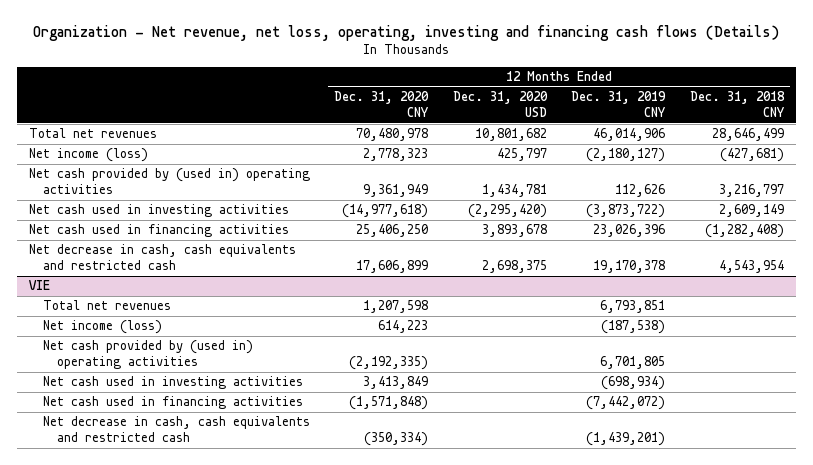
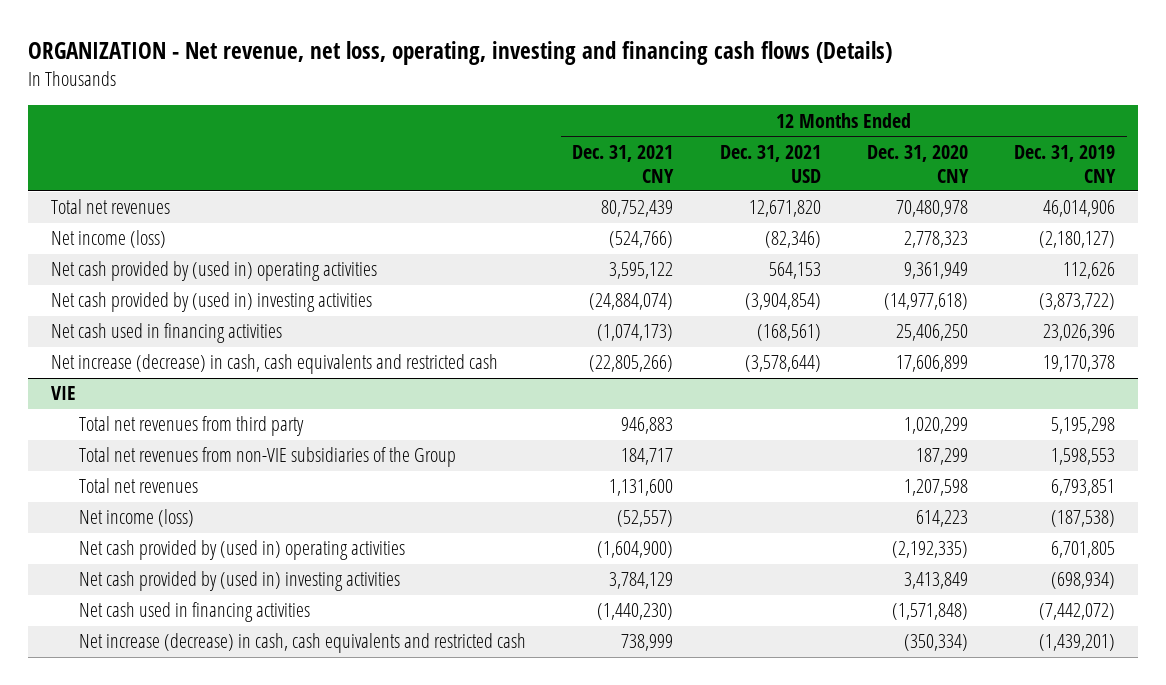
- Organization - Net revenue, net loss, operating, investing and financing cash flows (Details)
+ ORGANIZATION - Net revenue, net loss, operating, investing and financing cash flows (Details)
- | 12 Months Ended Dec. 31, 2020 CNY | 12 Months Ended Dec. 31, 2020 USD | 12 Months Ended Dec. 31, 2019 CNY | 12 Months Ended Dec. 31, 2018 CNY
+ | 12 Months Ended Dec. 31, 2021 CNY | 12 Months Ended Dec. 31, 2021 USD | 12 Months Ended Dec. 31, 2020 CNY | 12 Months Ended Dec. 31, 2019 CNY
- Net cash used in investing activities | (14,977,618) | (2,295,420) | (3,873,722) | 2,609,149
+ Net cash provided by (used in) investing activities | (24,884,074) | (3,904,854) | (14,977,618) | (3,873,722)
- Net decrease in cash, cash equivalents and restricted cash | 17,606,899 | 2,698,375 | 19,170,378 | 4,543,954
+ Net increase (decrease) in cash, cash equivalents and restricted cash | (22,805,266) | (3,578,644) | 17,606,899 | 19,170,378
@ VIE
+ Total net revenues from third party | 946,883 | | 1,020,299 | 5,195,298
+ Total net revenues from non-VIE subsidiaries of the Group | 184,717 | | 187,299 | 1,598,553
- Net cash used in investing activities | 3,413,849 | | (698,934) |
+ Net cash provided by (used in) investing activities | 3,784,129 | | 3,413,849 | (698,934)
- Net decrease in cash, cash equivalents and restricted cash | (350,334) | | (1,439,201) |
+ Net increase (decrease) in cash, cash equivalents and restricted cash | 738,999 | | (350,334) | (1,439,201)

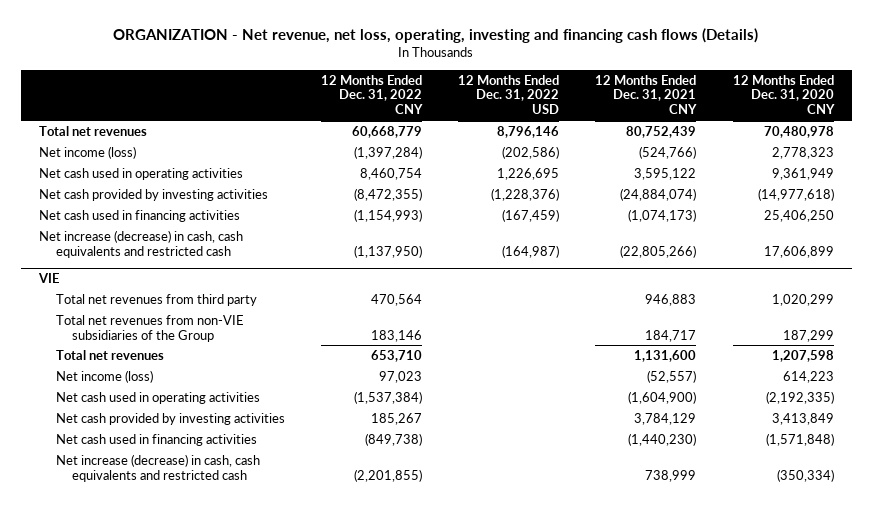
- | 12 Months Ended Dec. 31, 2021 CNY | 12 Months Ended Dec. 31, 2021 USD | 12 Months Ended Dec. 31, 2020 CNY | 12 Months Ended Dec. 31, 2019 CNY
+ | 12 Months Ended Dec. 31, 2022 CNY | 12 Months Ended Dec. 31, 2022 USD | 12 Months Ended Dec. 31, 2021 CNY | 12 Months Ended Dec. 31, 2020 CNY
- Net cash provided by (used in) operating activities | 3,595,122 | 564,153 | 9,361,949 | 112,626
- Net cash provided by (used in) investing activities | (24,884,074) | (3,904,854) | (14,977,618) | (3,873,722)
+ Net cash used in operating activities | 8,460,754 | 1,226,695 | 3,595,122 | 9,361,949
+ Net cash provided by investing activities | (8,472,355) | (1,228,376) | (24,884,074) | (14,977,618)
@ VIE
- Net cash provided by (used in) operating activities | (1,604,900) | | (2,192,335) | 6,701,805
- Net cash provided by (used in) investing activities | 3,784,129 | | 3,413,849 | (698,934)
+ Net cash used in operating activities | (1,537,384) | | (1,604,900) | (2,192,335)
+ Net cash provided by investing activities | 185,267 | | 3,784,129 | 3,413,849

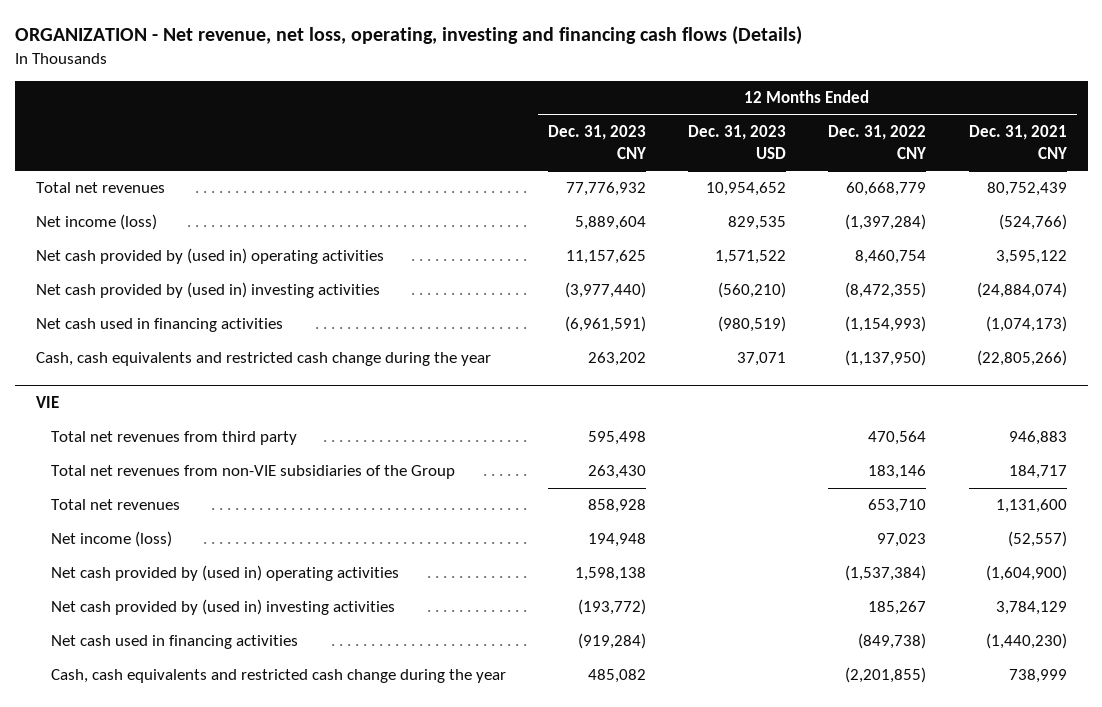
- | 12 Months Ended Dec. 31, 2022 CNY | 12 Months Ended Dec. 31, 2022 USD | 12 Months Ended Dec. 31, 2021 CNY | 12 Months Ended Dec. 31, 2020 CNY
+ | 12 Months Ended Dec. 31, 2023 CNY | 12 Months Ended Dec. 31, 2023 USD | 12 Months Ended Dec. 31, 2022 CNY | 12 Months Ended Dec. 31, 2021 CNY
- Net cash used in operating activities | 8,460,754 | 1,226,695 | 3,595,122 | 9,361,949
- Net cash provided by investing activities | (8,472,355) | (1,228,376) | (24,884,074) | (14,977,618)
+ Net cash provided by (used in) operating activities | 11,157,625 | 1,571,522 | 8,460,754 | 3,595,122
+ Net cash provided by (used in) investing activities | (3,977,440) | (560,210) | (8,472,355) | (24,884,074)
- Net increase (decrease) in cash, cash equivalents and restricted cash | (1,137,950) | (164,987) | (22,805,266) | 17,606,899
+ Cash, cash equivalents and restricted cash change during the year | 263,202 | 37,071 | (1,137,950) | (22,805,266)
@ VIE
- Net cash used in operating activities | (1,537,384) | | (1,604,900) | (2,192,335)
- Net cash provided by investing activities | 185,267 | | 3,784,129 | 3,413,849
+ Net cash provided by (used in) operating activities | 1,598,138 | | (1,537,384) | (1,604,900)
+ Net cash provided by (used in) investing activities | (193,772) | | 185,267 | 3,784,129
- Net increase (decrease) in cash, cash equivalents and restricted cash | (2,201,855) | | 738,999 | (350,334)
+ Cash, cash equivalents and restricted cash change during the year | 485,082 | | (2,201,855) | 738,999

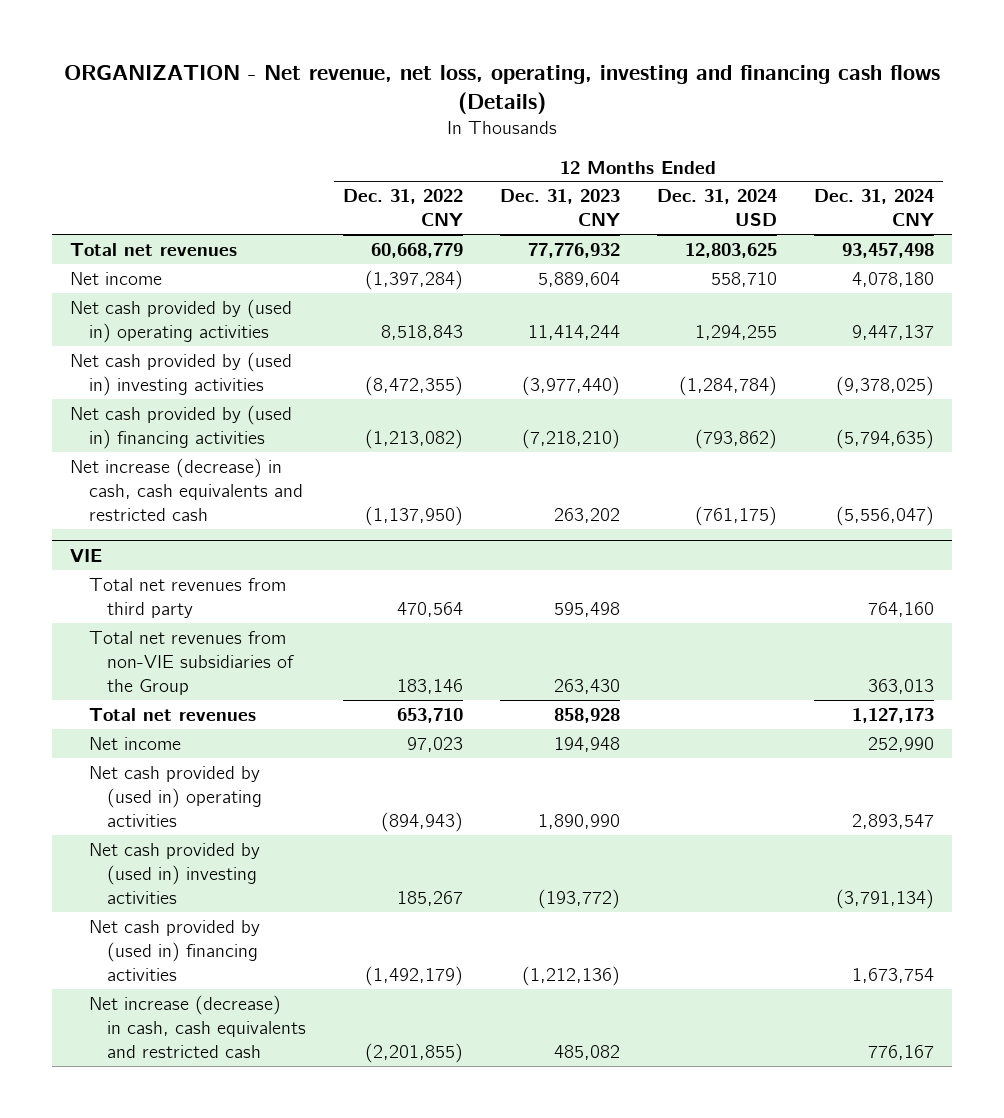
- | 12 Months Ended Dec. 31, 2023 CNY | 12 Months Ended Dec. 31, 2023 USD | 12 Months Ended Dec. 31, 2022 CNY | 12 Months Ended Dec. 31, 2021 CNY
+ | 12 Months Ended Dec. 31, 2022 CNY | 12 Months Ended Dec. 31, 2023 CNY | 12 Months Ended Dec. 31, 2024 USD | 12 Months Ended Dec. 31, 2024 CNY
- Net income (loss) | 5,889,604 | 829,535 | (1,397,284) | (524,766)
- Net cash provided by (used in) operating activities | 11,157,625 | 1,571,522 | 8,460,754 | 3,595,122
+ Net income | (1,397,284) | 5,889,604 | 558,710 | 4,078,180
+ Net cash provided by (used in) operating activities | 8,518,843 | 11,414,244 | 1,294,255 | 9,447,137
- Net cash used in financing activities | (6,961,591) | (980,519) | (1,154,993) | (1,074,173)
- Cash, cash equivalents and restricted cash change during the year | 263,202 | 37,071 | (1,137,950) | (22,805,266)
+ Net cash provided by (used in) financing activities | (1,213,082) | (7,218,210) | (793,862) | (5,794,635)
+ Net increase (decrease) in cash, cash equivalents and restricted cash | (1,137,950) | 263,202 | (761,175) | (5,556,047)
@ VIE
- Net income (loss) | 194,948 | | 97,023 | (52,557)
- Net cash provided by (used in) operating activities | 1,598,138 | | (1,537,384) | (1,604,900)
+ Net income | 97,023 | 194,948 | | 252,990
+ Net cash provided by (used in) operating activities | (894,943) | 1,890,990 | | 2,893,547
- Net cash used in financing activities | (919,284) | | (849,738) | (1,440,230)
- Cash, cash equivalents and restricted cash change during the year | 485,082 | | (2,201,855) | 738,999
+ Net cash provided by (used in) financing activities | (1,492,179) | (1,212,136) | | 1,673,754
+ Net increase (decrease) in cash, cash equivalents and restricted cash | (2,201,855) | 485,082 | | 776,167

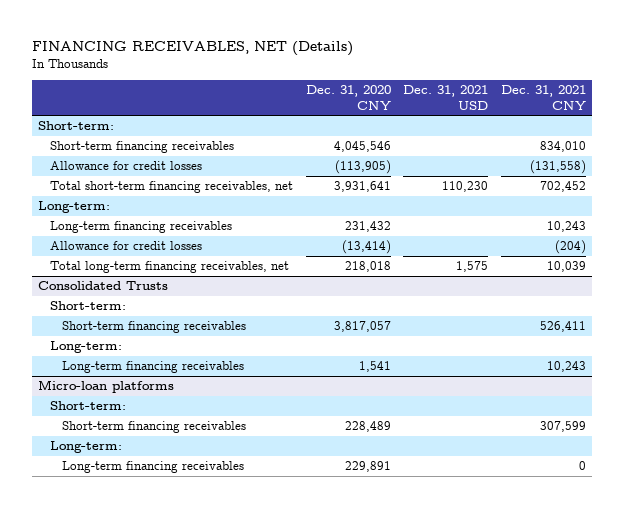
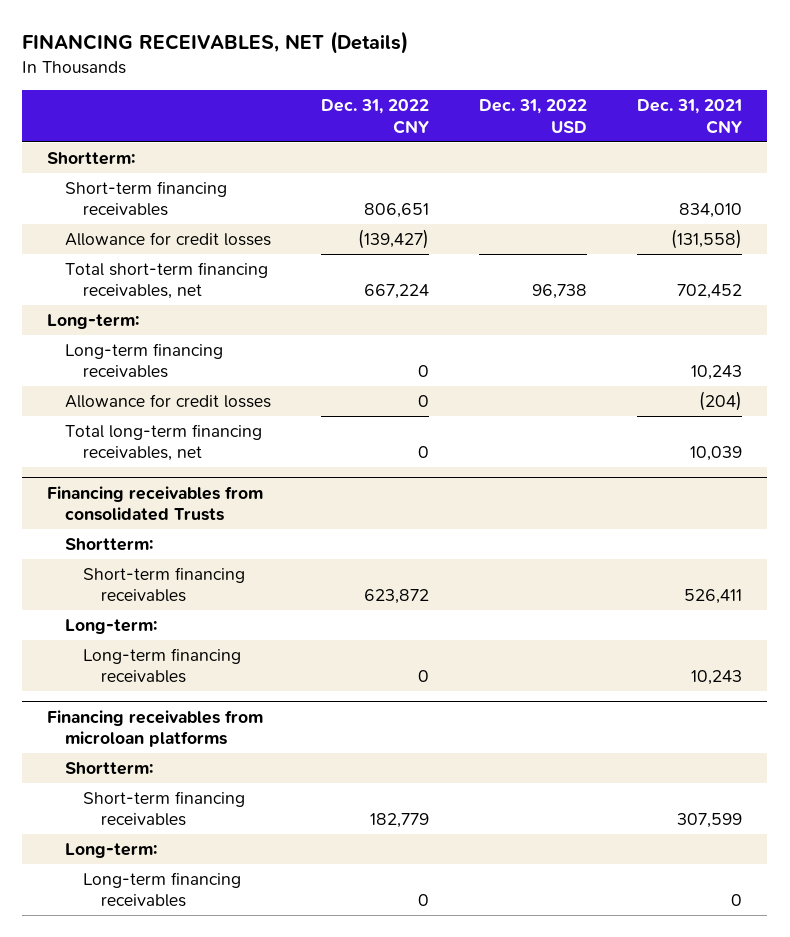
- | Dec. 31, 2020 CNY | Dec. 31, 2021 USD | Dec. 31, 2021 CNY
+ | Dec. 31, 2022 CNY | Dec. 31, 2022 USD | Dec. 31, 2021 CNY
- Short-term:
+ Shortterm:
- Consolidated Trusts
- Short-term:
+ Financing receivables from consolidated Trusts
+ Shortterm:
- Micro-loan platforms
- Short-term:
+ Financing receivables from microloan platforms
+ Shortterm:

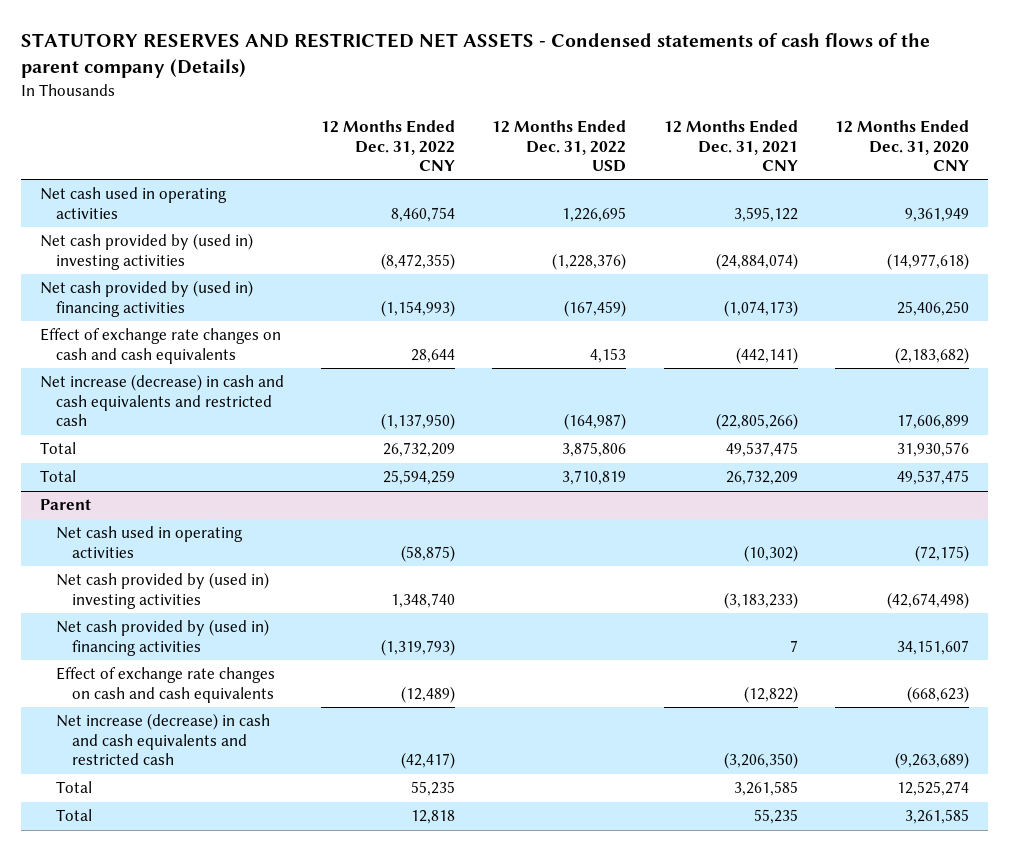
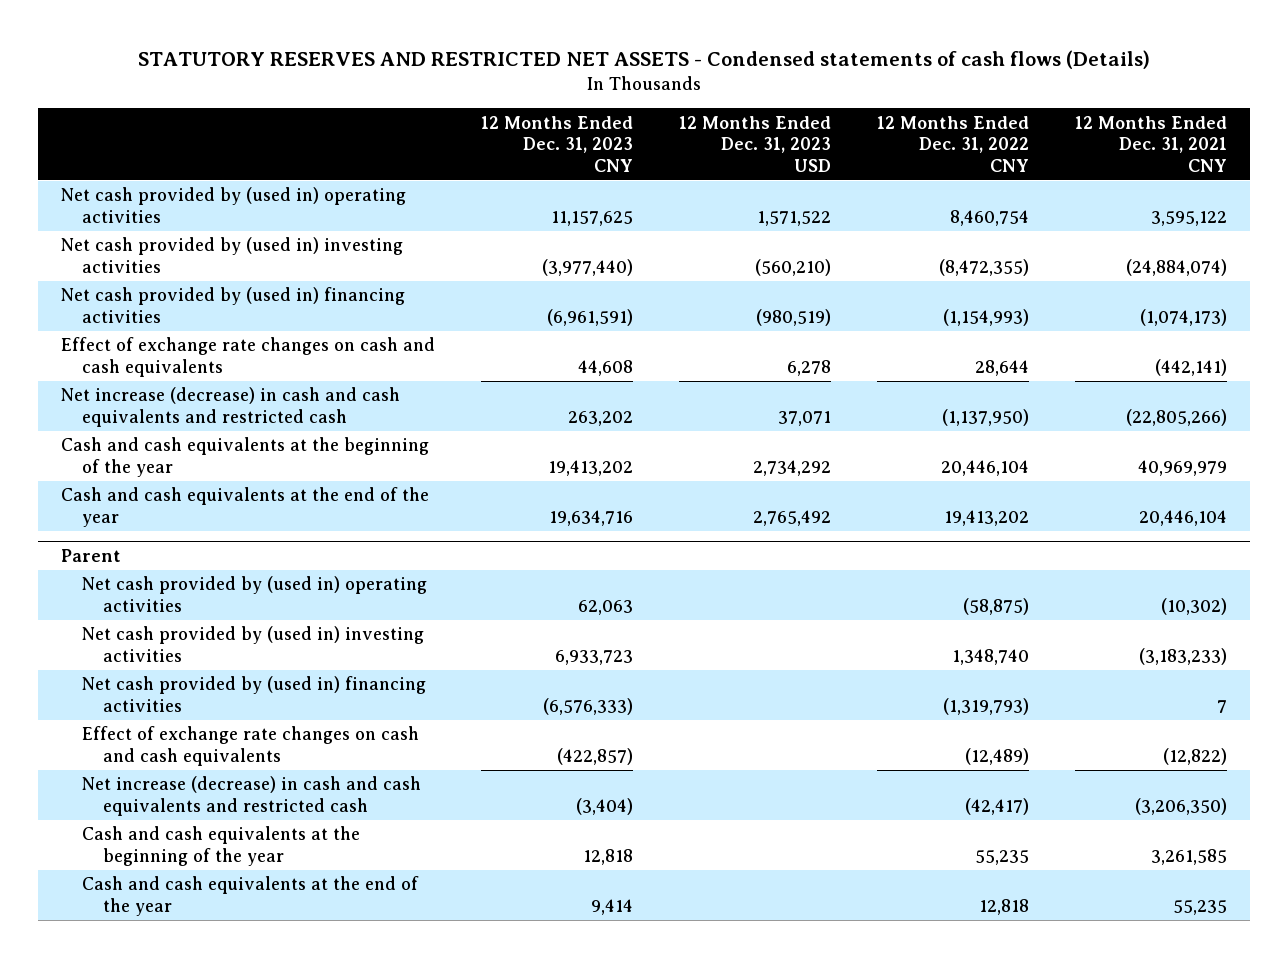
- STATUTORY RESERVES AND RESTRICTED NET ASSETS - Condensed statements of cash flows of the parent company (Details)
+ STATUTORY RESERVES AND RESTRICTED NET ASSETS - Condensed statements of cash flows (Details)
- | 12 Months Ended Dec. 31, 2022 CNY | 12 Months Ended Dec. 31, 2022 USD | 12 Months Ended Dec. 31, 2021 CNY | 12 Months Ended Dec. 31, 2020 CNY
+ | 12 Months Ended Dec. 31, 2023 CNY | 12 Months Ended Dec. 31, 2023 USD | 12 Months Ended Dec. 31, 2022 CNY | 12 Months Ended Dec. 31, 2021 CNY
- Net cash used in operating activities | 8,460,754 | 1,226,695 | 3,595,122 | 9,361,949
+ Net cash provided by (used in) operating activities | 11,157,625 | 1,571,522 | 8,460,754 | 3,595,122
- Total | 26,732,209 | 3,875,806 | 49,537,475 | 31,930,576
- Total | 25,594,259 | 3,710,819 | 26,732,209 | 49,537,475
+ Cash and cash equivalents at the beginning of the year | 19,413,202 | 2,734,292 | 20,446,104 | 40,969,979
+ Cash and cash equivalents at the end of the year | 19,634,716 | 2,765,492 | 19,413,202 | 20,446,104
@ Parent
- Net cash used in operating activities | (58,875) | | (10,302) | (72,175)
+ Net cash provided by (used in) operating activities | 62,063 | | (58,875) | (10,302)
- Total | 55,235 | | 3,261,585 | 12,525,274
- Total | 12,818 | | 55,235 | 3,261,585
+ Cash and cash equivalents at the beginning of the year | 12,818 | | 55,235 | 3,261,585
+ Cash and cash equivalents at the end of the year | 9,414 | | 12,818 | 55,235

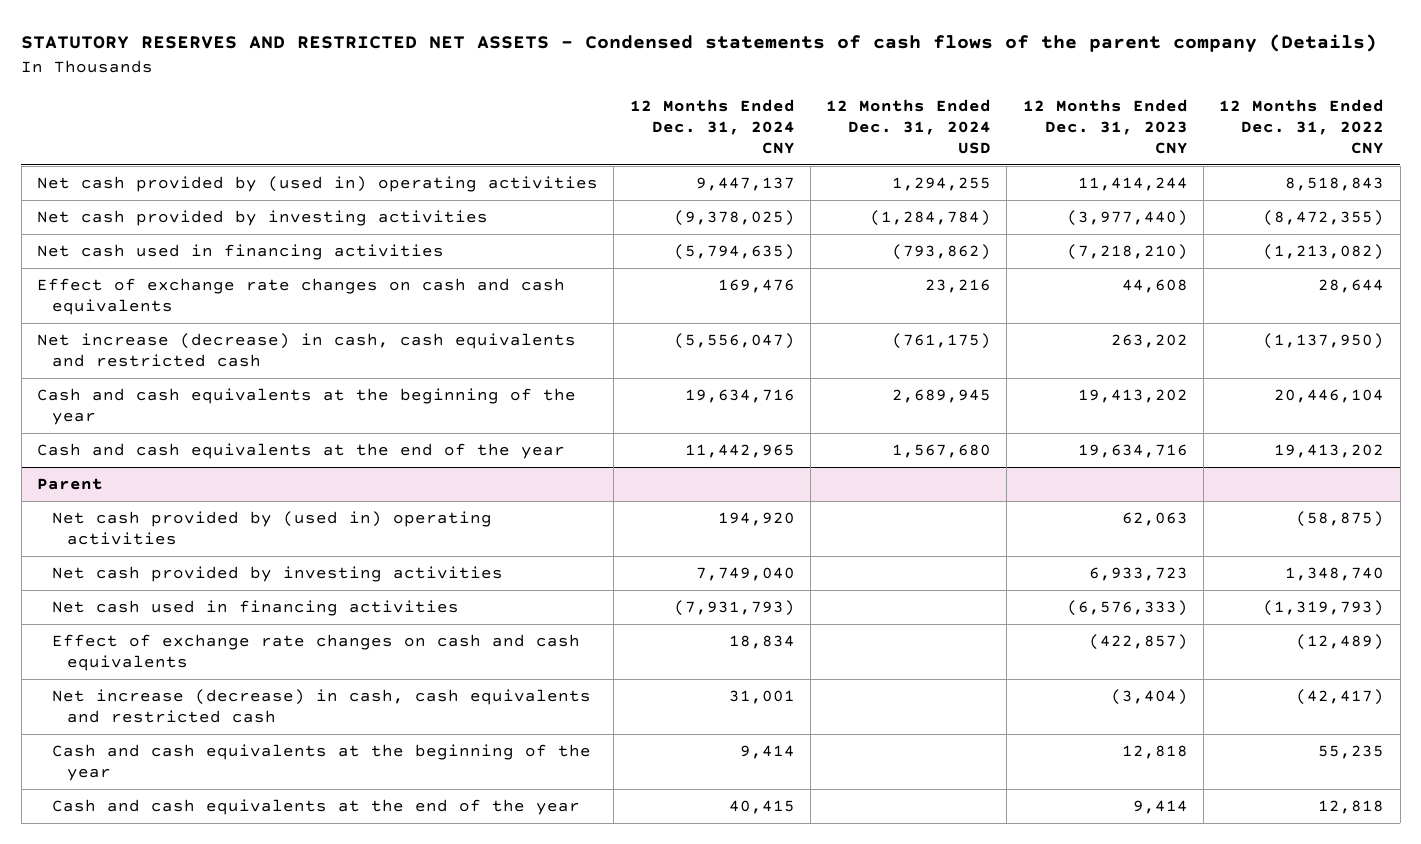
- STATUTORY RESERVES AND RESTRICTED NET ASSETS - Condensed statements of cash flows (Details)
+ STATUTORY RESERVES AND RESTRICTED NET ASSETS - Condensed statements of cash flows of the parent company (Details)
- | 12 Months Ended Dec. 31, 2023 CNY | 12 Months Ended Dec. 31, 2023 USD | 12 Months Ended Dec. 31, 2022 CNY | 12 Months Ended Dec. 31, 2021 CNY
+ | 12 Months Ended Dec. 31, 2024 CNY | 12 Months Ended Dec. 31, 2024 USD | 12 Months Ended Dec. 31, 2023 CNY | 12 Months Ended Dec. 31, 2022 CNY
- Net cash provided by (used in) operating activities | 11,157,625 | 1,571,522 | 8,460,754 | 3,595,122
- Net cash provided by (used in) investing activities | (3,977,440) | (560,210) | (8,472,355) | (24,884,074)
- Net cash provided by (used in) financing activities | (6,961,591) | (980,519) | (1,154,993) | (1,074,173)
+ Net cash provided by (used in) operating activities | 9,447,137 | 1,294,255 | 11,414,244 | 8,518,843
+ Net cash provided by investing activities | (9,378,025) | (1,284,784) | (3,977,440) | (8,472,355)
+ Net cash used in financing activities | (5,794,635) | (793,862) | (7,218,210) | (1,213,082)
- Net increase (decrease) in cash and cash equivalents and restricted cash | 263,202 | 37,071 | (1,137,950) | (22,805,266)
+ Net increase (decrease) in cash, cash equivalents and restricted cash | (5,556,047) | (761,175) | 263,202 | (1,137,950)
@ Parent
- Net cash provided by (used in) investing activities | 6,933,723 | | 1,348,740 | (3,183,233)
- Net cash provided by (used in) financing activities | (6,576,333) | | (1,319,793) | 7
+ Net cash provided by investing activities | 7,749,040 | | 6,933,723 | 1,348,740
+ Net cash used in financing activities | (7,931,793) | | (6,576,333) | (1,319,793)
- Net increase (decrease) in cash and cash equivalents and restricted cash | (3,404) | | (42,417) | (3,206,350)
+ Net increase (decrease) in cash, cash equivalents and restricted cash | 31,001 | | (3,404) | (42,417)

